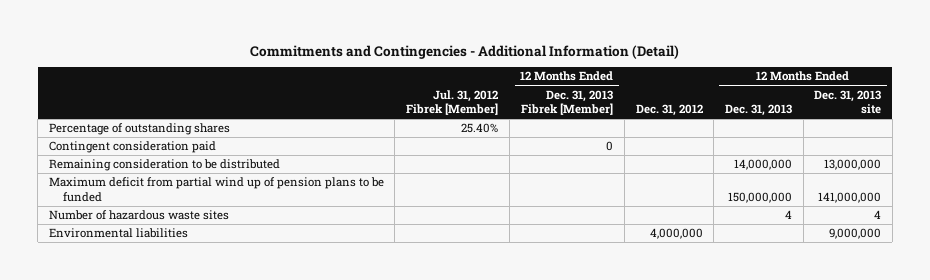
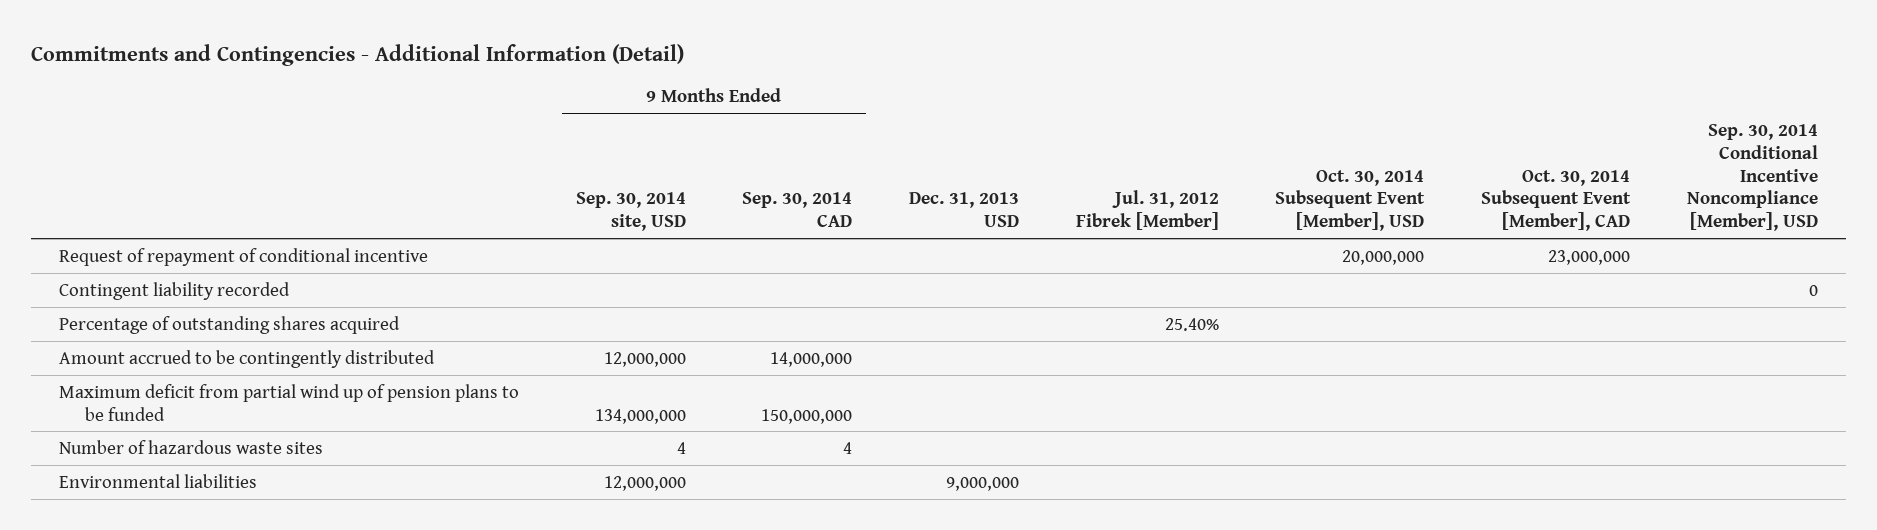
- | Jul. 31, 2012 Fibrek [Member] | 12 Months Ended Dec. 31, 2013 Fibrek [Member] | Dec. 31, 2012 | 12 Months Ended Dec. 31, 2013 | 12 Months Ended Dec. 31, 2013 site
+ | 9 Months Ended Sep. 30, 2014 site, USD | 9 Months Ended Sep. 30, 2014 CAD | Dec. 31, 2013 USD | Jul. 31, 2012 Fibrek [Member] | Oct. 30, 2014 Subsequent Event [Member], USD | Oct. 30, 2014 Subsequent Event [Member], CAD | Sep. 30, 2014 Conditional Incentive Noncompliance [Member], USD
- Percentage of outstanding shares | 25.40% | | | |
- Contingent consideration paid | | 0 | | |
- Remaining consideration to be distributed | | | | 14,000,000 | 13,000,000
+ Request of repayment of conditional incentive | | | | | 20,000,000 | 23,000,000 |
+ Contingent liability recorded | | | | | | | 0
+ Percentage of outstanding shares acquired | | | | 25.40% | | |
+ Amount accrued to be contingently distributed | 12,000,000 | 14,000,000 | | | | |

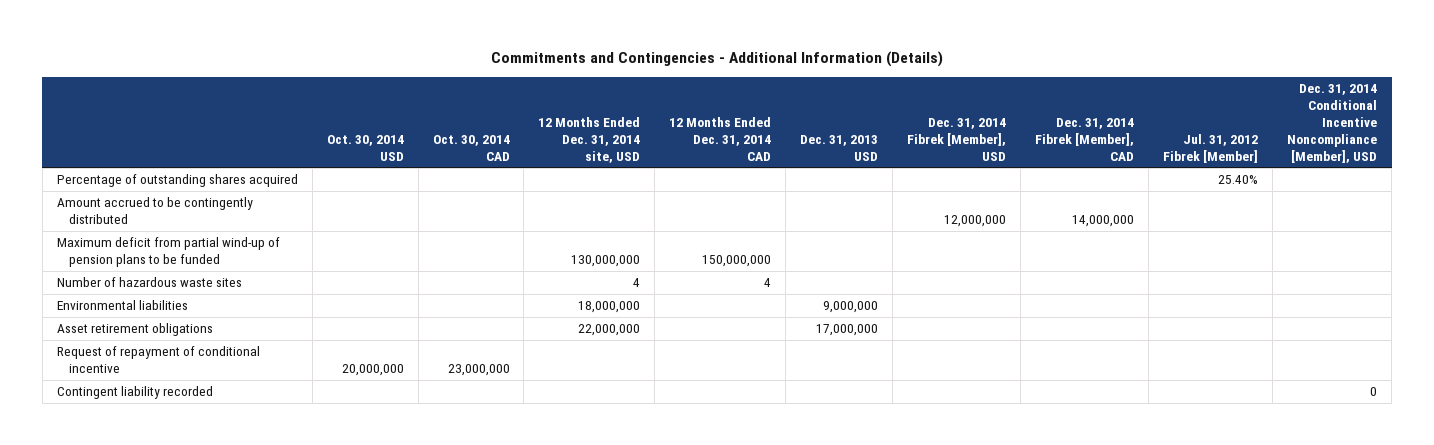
- Commitments and Contingencies - Additional Information (Detail)
+ Commitments and Contingencies - Additional Information (Details)
- | 9 Months Ended Sep. 30, 2014 site, USD | 9 Months Ended Sep. 30, 2014 CAD | Dec. 31, 2013 USD | Jul. 31, 2012 Fibrek [Member] | Oct. 30, 2014 Subsequent Event [Member], USD | Oct. 30, 2014 Subsequent Event [Member], CAD | Sep. 30, 2014 Conditional Incentive Noncompliance [Member], USD
+ | Oct. 30, 2014 USD | Oct. 30, 2014 CAD | 12 Months Ended Dec. 31, 2014 site, USD | 12 Months Ended Dec. 31, 2014 CAD | Dec. 31, 2013 USD | Dec. 31, 2014 Fibrek [Member], USD | Dec. 31, 2014 Fibrek [Member], CAD | Jul. 31, 2012 Fibrek [Member] | Dec. 31, 2014 Conditional Incentive Noncompliance [Member], USD
- Maximum deficit from partial wind up of pension plans to be funded | 134,000,000 | 150,000,000 | | | | |
+ Maximum deficit from partial wind-up of pension plans to be funded | | | 130,000,000 | 150,000,000 | | | | |
+ Asset retirement obligations | | | 22,000,000 | | 17,000,000 | | | |
moved down: Request of repayment of conditional incentive | 20,000,000 | 23,000,000 | | | | | | |
moved down: Contingent liability recorded | | | | | | | | | 0

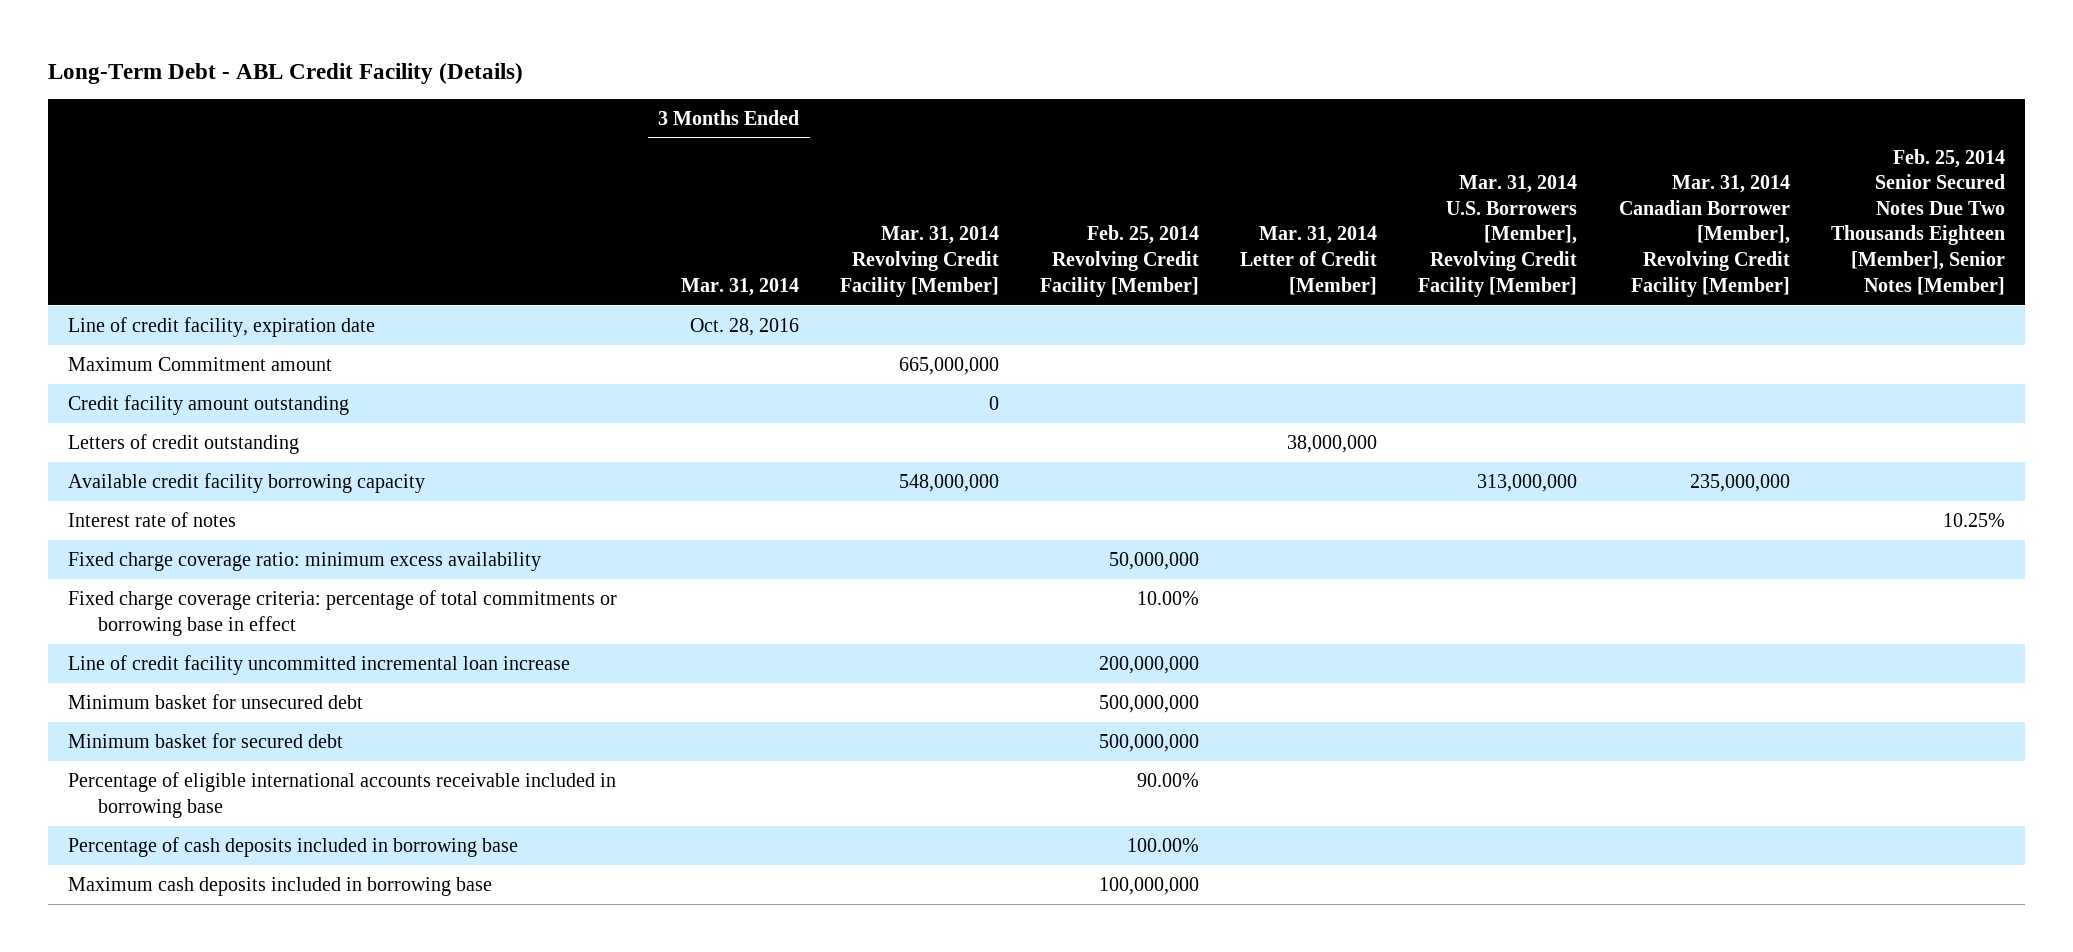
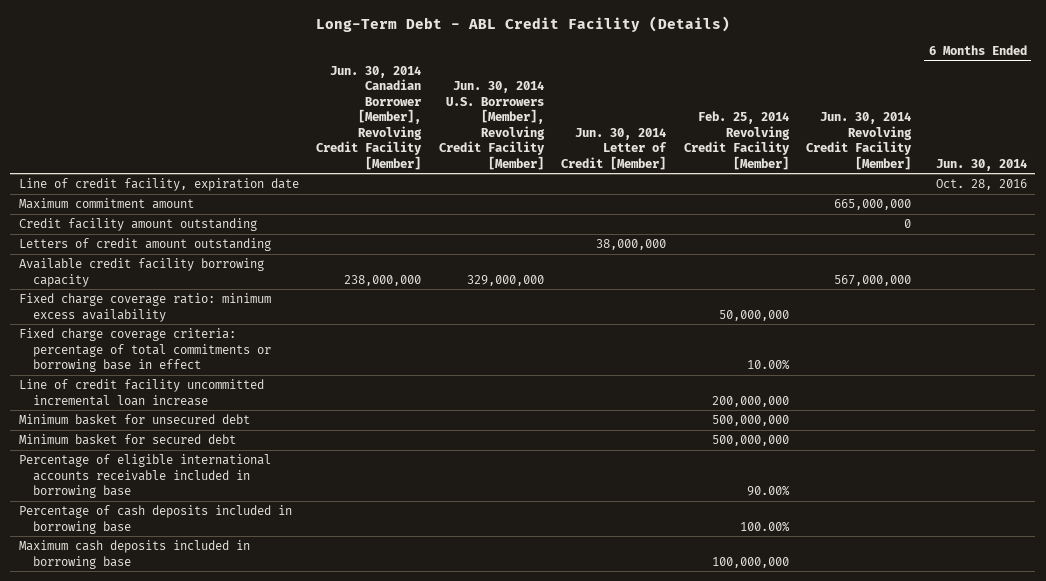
- | 3 Months Ended Mar. 31, 2014 | Mar. 31, 2014 Revolving Credit Facility [Member] | Feb. 25, 2014 Revolving Credit Facility [Member] | Mar. 31, 2014 Letter of Credit [Member] | Mar. 31, 2014 U.S. Borrowers [Member], Revolving Credit Facility [Member] | Mar. 31, 2014 Canadian Borrower [Member], Revolving Credit Facility [Member] | Feb. 25, 2014 Senior Secured Notes Due Two Thousands Eighteen [Member], Senior Notes [Member]
+ | Jun. 30, 2014 Canadian Borrower [Member], Revolving Credit Facility [Member] | Jun. 30, 2014 U.S. Borrowers [Member], Revolving Credit Facility [Member] | Jun. 30, 2014 Letter of Credit [Member] | Feb. 25, 2014 Revolving Credit Facility [Member] | Jun. 30, 2014 Revolving Credit Facility [Member] | 6 Months Ended Jun. 30, 2014
- Maximum Commitment amount | | 665,000,000 | | | | |
+ Maximum commitment amount | | | | | 665,000,000 |
- Letters of credit outstanding | | | | 38,000,000 | | |
+ Letters of credit amount outstanding | | | 38,000,000 | | |
- Interest rate of notes | | | | | | | 10.25%

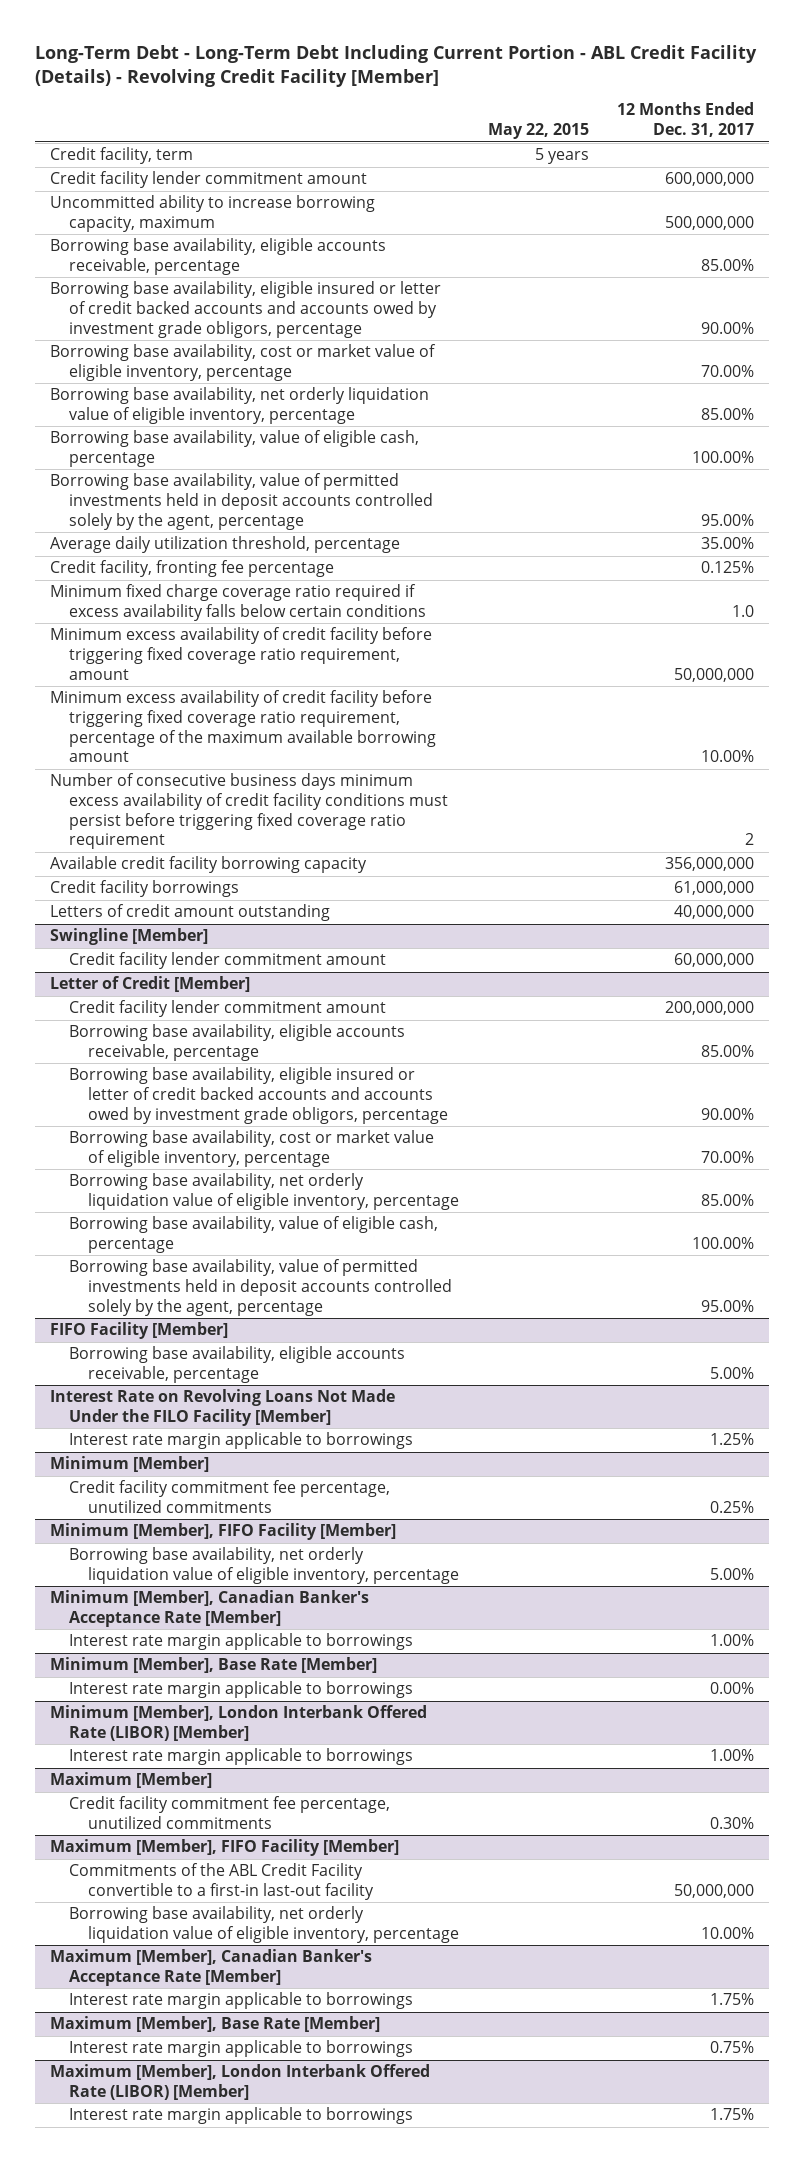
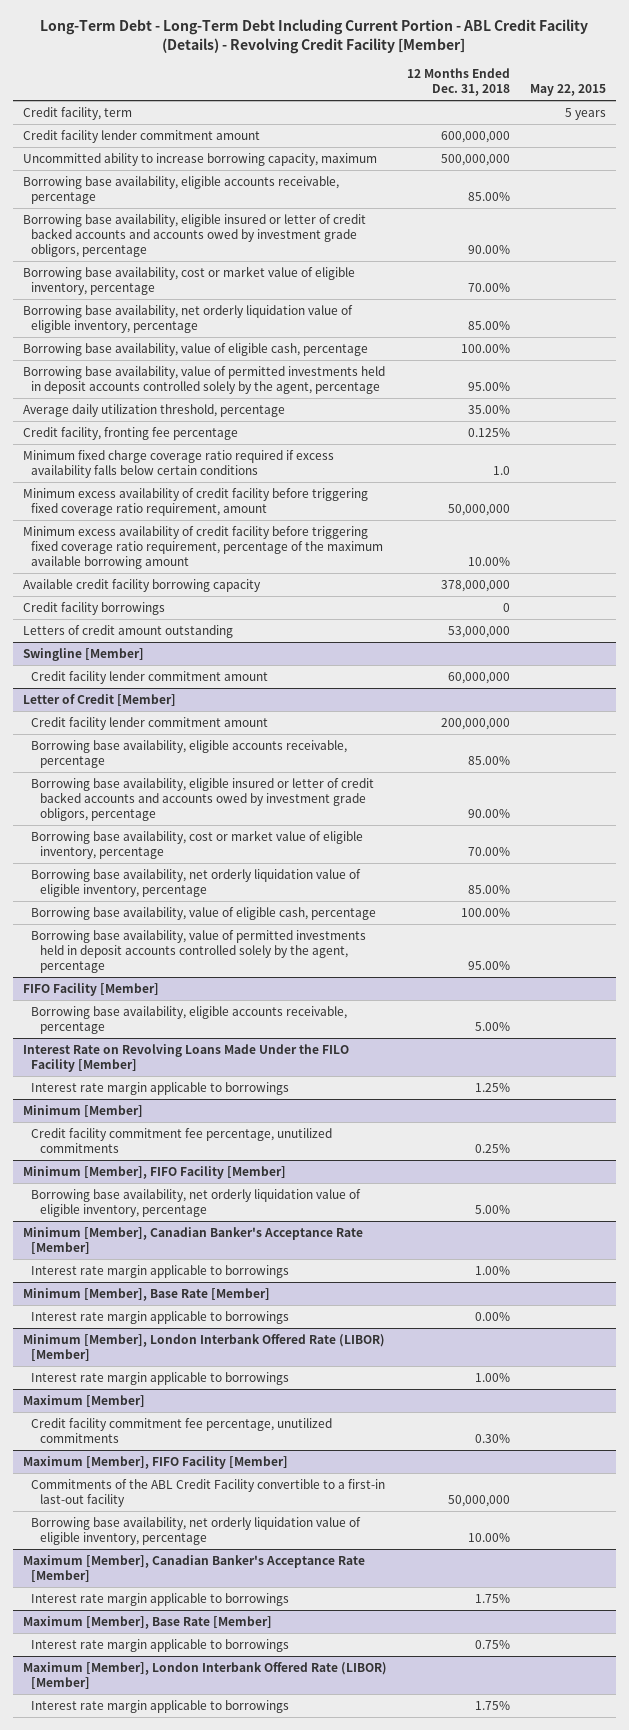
- | May 22, 2015 | 12 Months Ended Dec. 31, 2017
+ | 12 Months Ended Dec. 31, 2018 | May 22, 2015
- Number of consecutive business days minimum excess availability of credit facility conditions must persist before triggering fixed coverage ratio requirement | | 2
- Interest Rate on Revolving Loans Not Made Under the FILO Facility [Member]
+ Interest Rate on Revolving Loans Made Under the FILO Facility [Member]

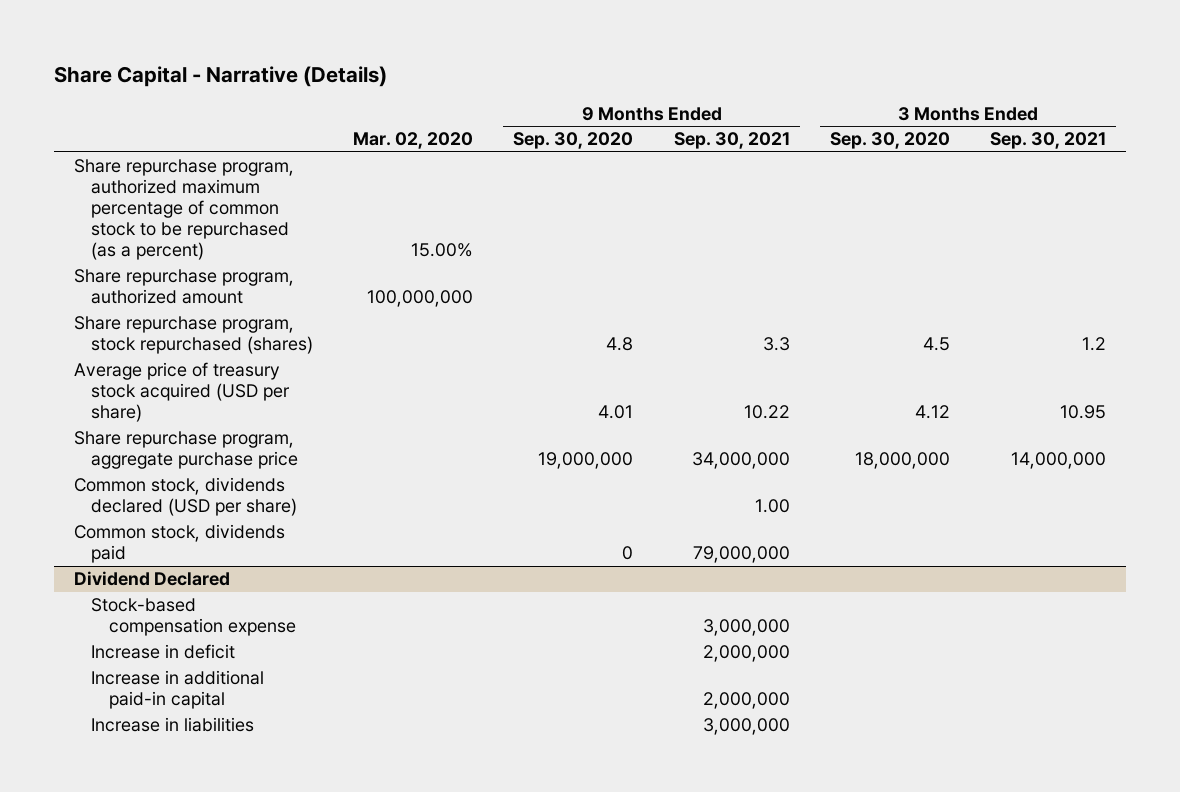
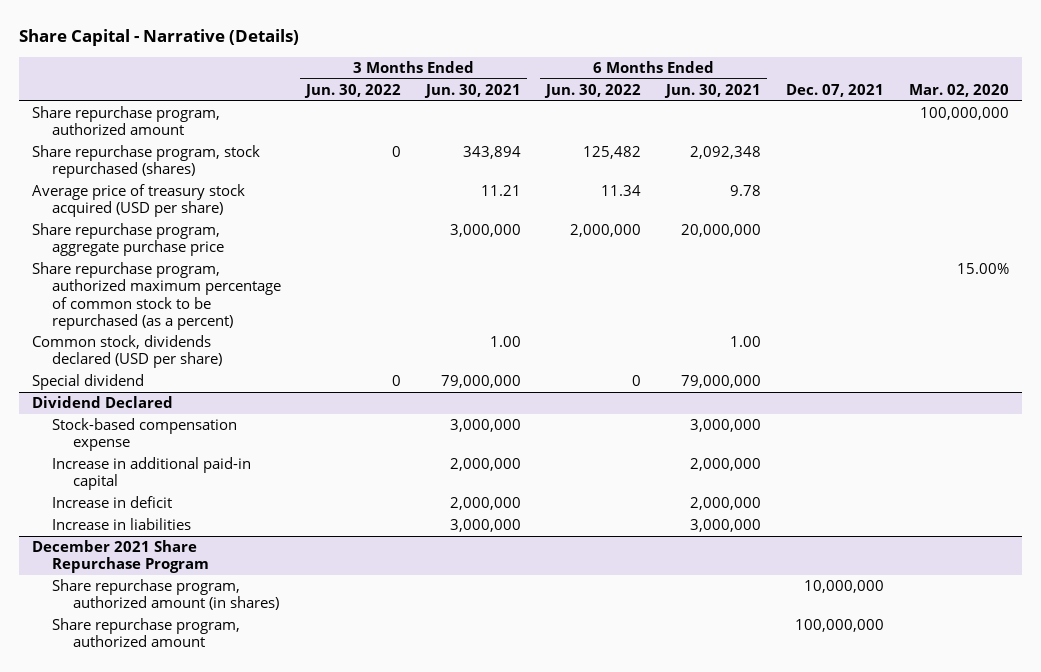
- | Mar. 02, 2020 | 9 Months Ended Sep. 30, 2020 | 9 Months Ended Sep. 30, 2021 | 3 Months Ended Sep. 30, 2020 | 3 Months Ended Sep. 30, 2021
+ | 3 Months Ended Jun. 30, 2022 | 3 Months Ended Jun. 30, 2021 | 6 Months Ended Jun. 30, 2022 | 6 Months Ended Jun. 30, 2021 | Dec. 07, 2021 | Mar. 02, 2020
moved down: Share repurchase program, authorized maximum percentage of common stock to be repurchased (as a percent) | | | | | | 15.00%
- Common stock, dividends paid | | 0 | 79,000,000 | |
+ Special dividend | 0 | 79,000,000 | 0 | 79,000,000 | |
@ Dividend Declared
moved down: Increase in deficit | | 2,000,000 | | 2,000,000 | |
+ December 2021 Share Repurchase Program
+ Share repurchase program, authorized amount (in shares) | | | | | 10,000,000 |
+ Share repurchase program, authorized amount | | | | | 100,000,000 |

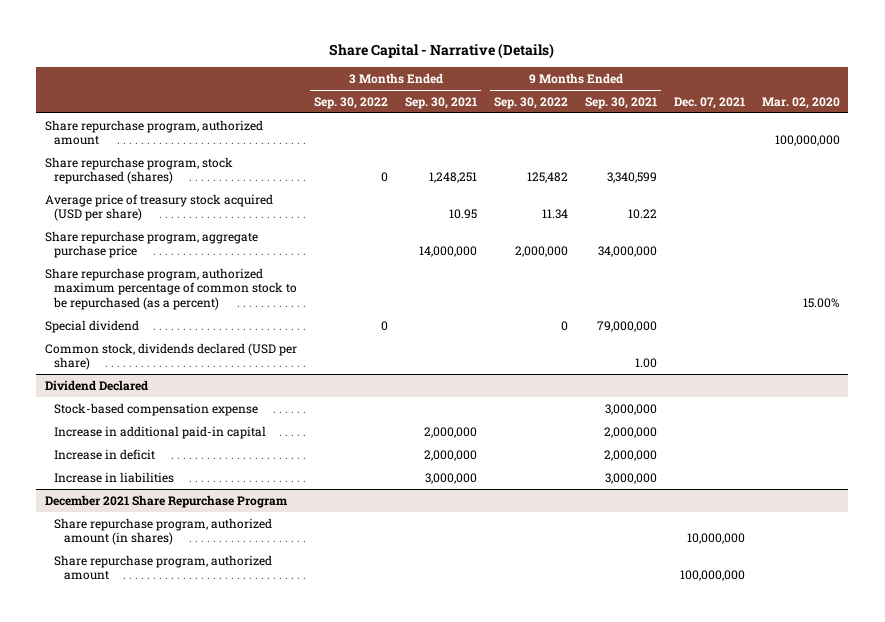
- | 3 Months Ended Jun. 30, 2022 | 3 Months Ended Jun. 30, 2021 | 6 Months Ended Jun. 30, 2022 | 6 Months Ended Jun. 30, 2021 | Dec. 07, 2021 | Mar. 02, 2020
+ | 3 Months Ended Sep. 30, 2022 | 3 Months Ended Sep. 30, 2021 | 9 Months Ended Sep. 30, 2022 | 9 Months Ended Sep. 30, 2021 | Dec. 07, 2021 | Mar. 02, 2020
moved down: Common stock, dividends declared (USD per share) | | | | 1.00 | |

